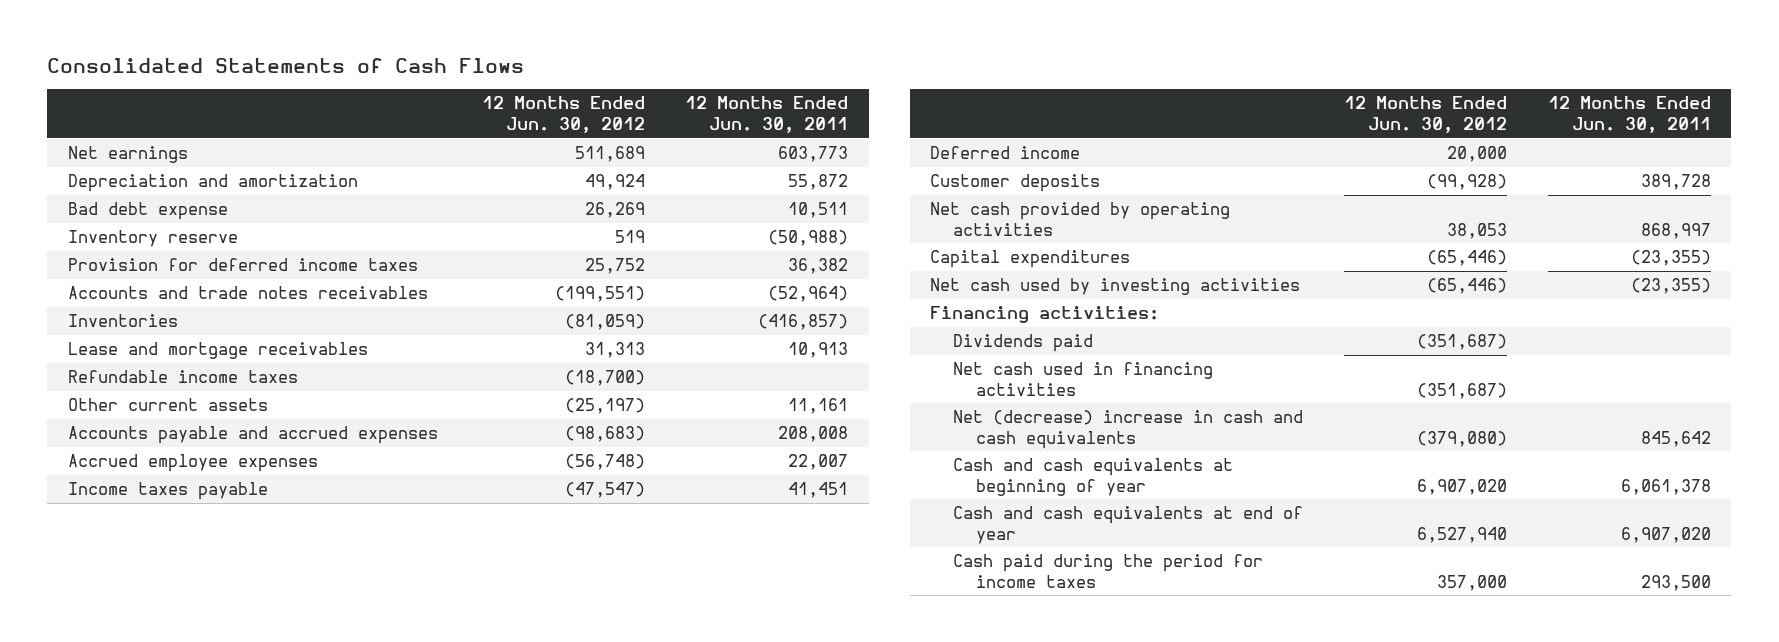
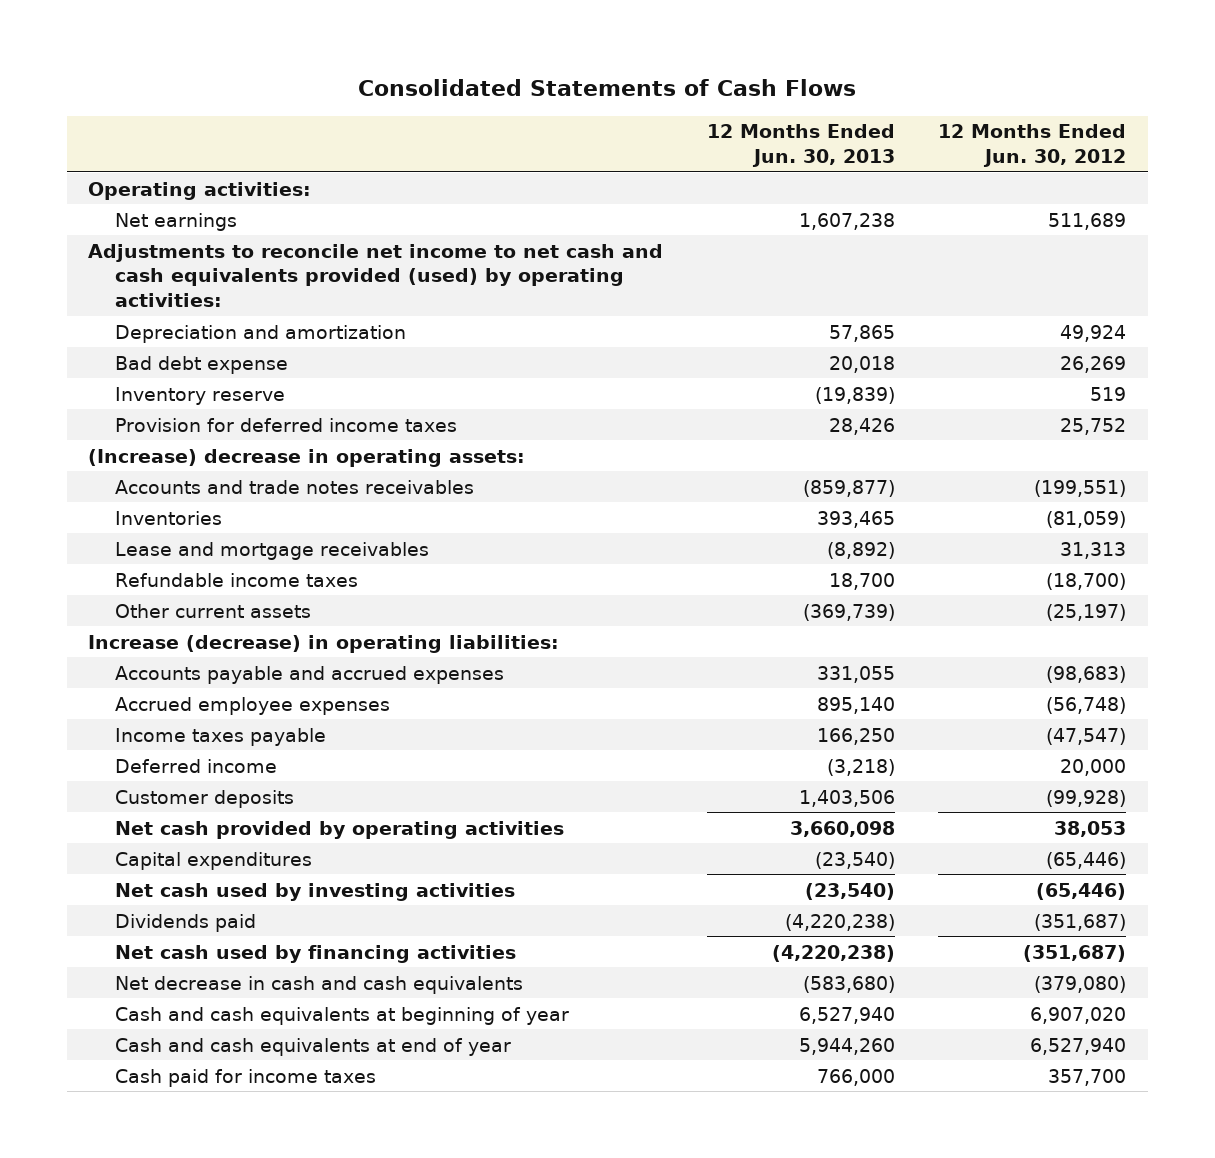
- | 12 Months Ended Jun. 30, 2012 | 12 Months Ended Jun. 30, 2011
+ | 12 Months Ended Jun. 30, 2013 | 12 Months Ended Jun. 30, 2012
+ Operating activities:
+ Adjustments to reconcile net income to net cash and cash equivalents provided (used) by operating activities:
+ (Increase) decrease in operating assets:
+ Increase (decrease) in operating liabilities:
- Financing activities:
- Net cash used in financing activities | (351,687) |
- Net (decrease) increase in cash and cash equivalents | (379,080) | 845,642
+ Net cash used by financing activities | (4,220,238) | (351,687)
+ Net decrease in cash and cash equivalents | (583,680) | (379,080)
- Cash paid during the period for income taxes | 357,000 | 293,500
+ Cash paid for income taxes | 766,000 | 357,700

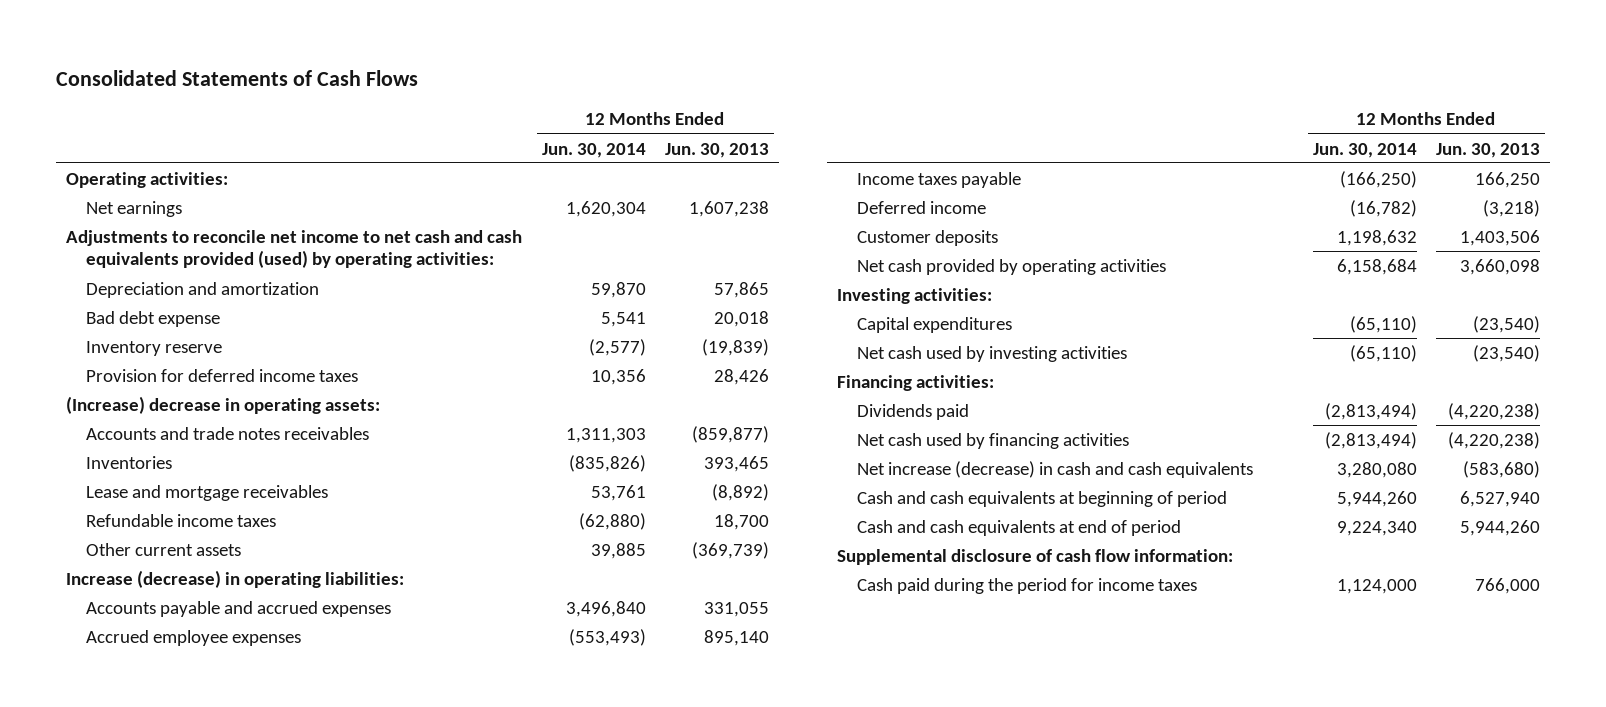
- | 12 Months Ended Jun. 30, 2013 | 12 Months Ended Jun. 30, 2012
+ | 12 Months Ended Jun. 30, 2014 | 12 Months Ended Jun. 30, 2013
+ Investing activities:
+ Financing activities:
- Net decrease in cash and cash equivalents | (583,680) | (379,080)
- Cash and cash equivalents at beginning of year | 6,527,940 | 6,907,020
- Cash and cash equivalents at end of year | 5,944,260 | 6,527,940
- Cash paid for income taxes | 766,000 | 357,700
+ Net increase (decrease) in cash and cash equivalents | 3,280,080 | (583,680)
+ Cash and cash equivalents at beginning of period | 5,944,260 | 6,527,940
+ Cash and cash equivalents at end of period | 9,224,340 | 5,944,260
+ Supplemental disclosure of cash flow information:
+ Cash paid during the period for income taxes | 1,124,000 | 766,000

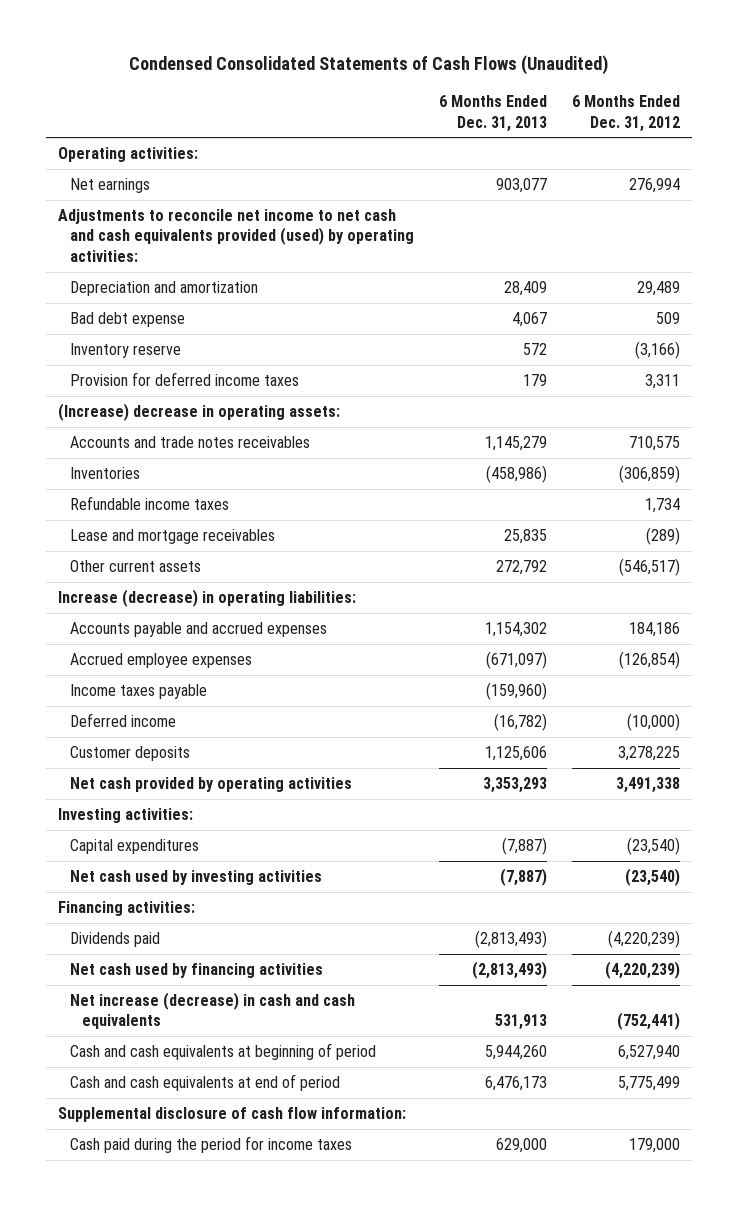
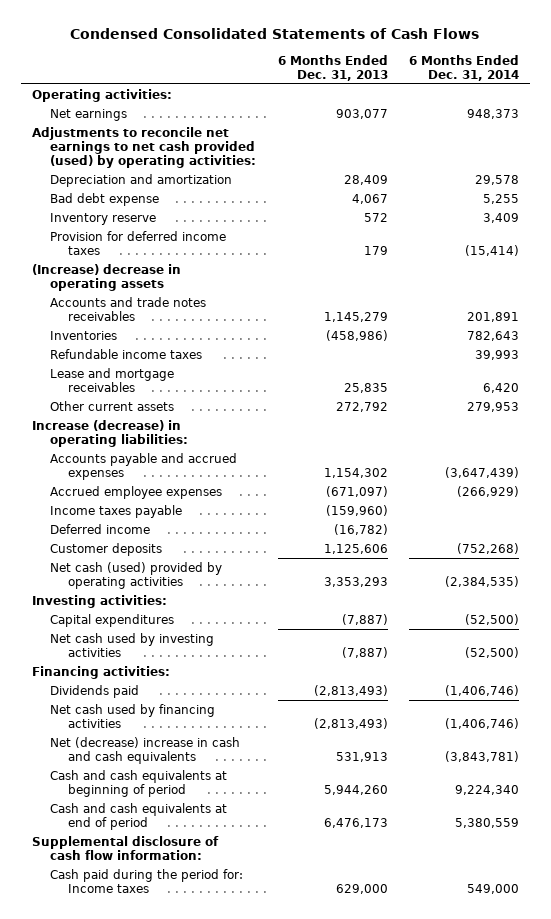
- Condensed Consolidated Statements of Cash Flows (Unaudited)
+ Condensed Consolidated Statements of Cash Flows
- | 6 Months Ended Dec. 31, 2013 | 6 Months Ended Dec. 31, 2012
+ | 6 Months Ended Dec. 31, 2013 | 6 Months Ended Dec. 31, 2014
- Adjustments to reconcile net income to net cash and cash equivalents provided (used) by operating activities:
+ Adjustments to reconcile net earnings to net cash provided (used) by operating activities:
- (Increase) decrease in operating assets:
+ (Increase) decrease in operating assets
- Net cash provided by operating activities | 3,353,293 | 3,491,338
+ Net cash (used) provided by operating activities | 3,353,293 | (2,384,535)
- Net increase (decrease) in cash and cash equivalents | 531,913 | (752,441)
+ Net (decrease) increase in cash and cash equivalents | 531,913 | (3,843,781)
- Cash paid during the period for income taxes | 629,000 | 179,000
+ Cash paid during the period for: Income taxes | 629,000 | 549,000

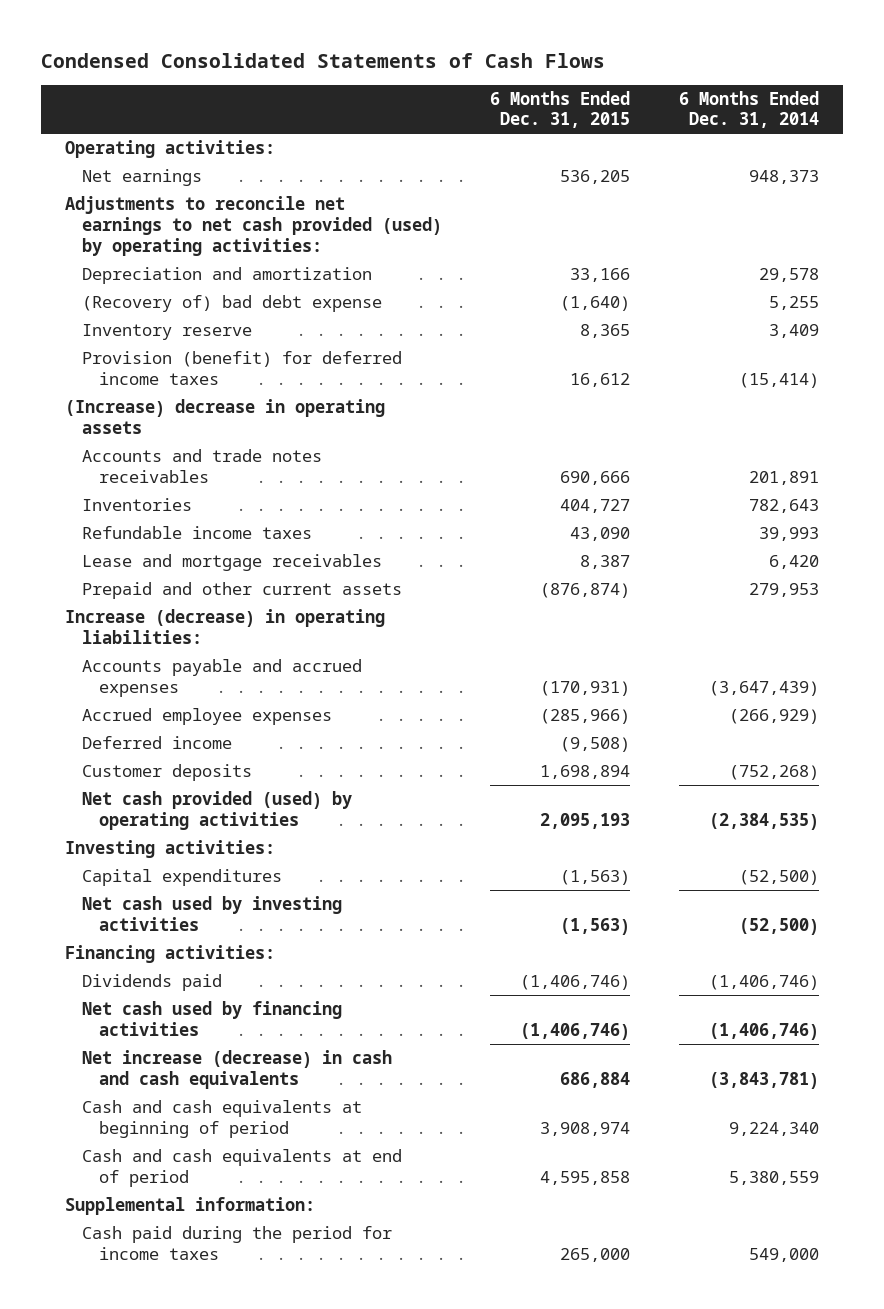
- | 6 Months Ended Dec. 31, 2013 | 6 Months Ended Dec. 31, 2014
+ | 6 Months Ended Dec. 31, 2015 | 6 Months Ended Dec. 31, 2014
- Bad debt expense | 4,067 | 5,255
+ (Recovery of) bad debt expense | (1,640) | 5,255
- Provision for deferred income taxes | 179 | (15,414)
+ Provision (benefit) for deferred income taxes | 16,612 | (15,414)
- Other current assets | 272,792 | 279,953
+ Prepaid and other current assets | (876,874) | 279,953
- Income taxes payable | (159,960) |
- Net cash (used) provided by operating activities | 3,353,293 | (2,384,535)
+ Net cash provided (used) by operating activities | 2,095,193 | (2,384,535)
- Net (decrease) increase in cash and cash equivalents | 531,913 | (3,843,781)
+ Net increase (decrease) in cash and cash equivalents | 686,884 | (3,843,781)
- Supplemental disclosure of cash flow information:
- Cash paid during the period for: Income taxes | 629,000 | 549,000
+ Supplemental information:
+ Cash paid during the period for income taxes | 265,000 | 549,000

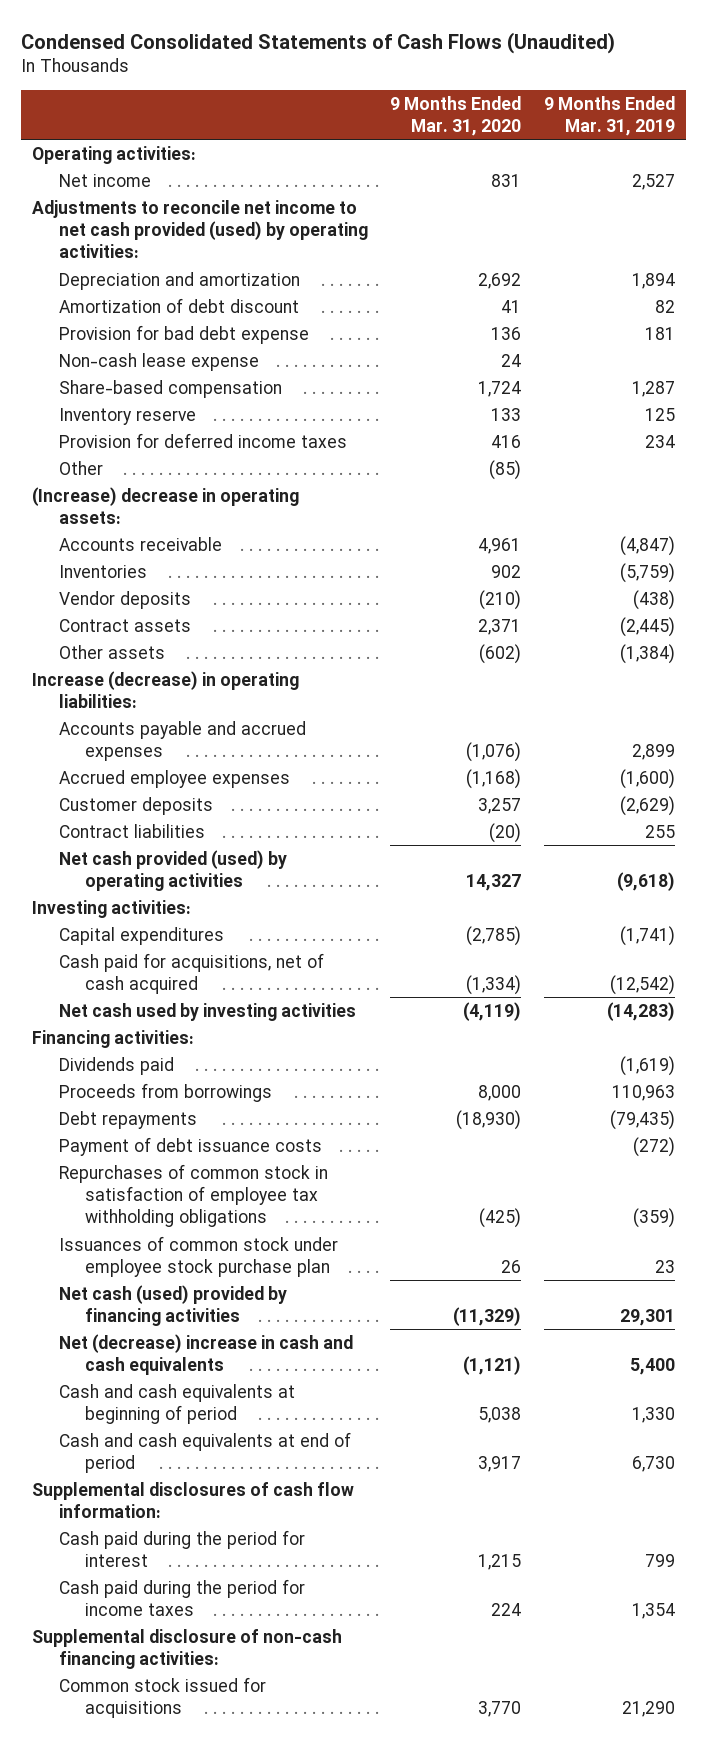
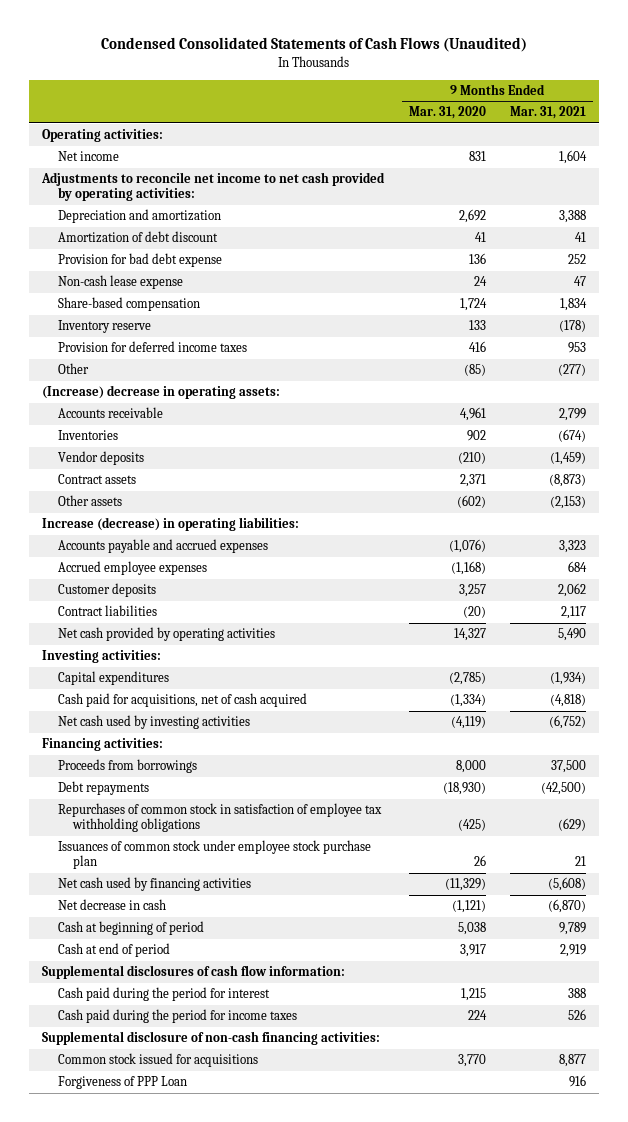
- | 9 Months Ended Mar. 31, 2020 | 9 Months Ended Mar. 31, 2019
+ | 9 Months Ended Mar. 31, 2020 | 9 Months Ended Mar. 31, 2021
- Adjustments to reconcile net income to net cash provided (used) by operating activities:
+ Adjustments to reconcile net income to net cash provided by operating activities:
- Net cash provided (used) by operating activities | 14,327 | (9,618)
+ Net cash provided by operating activities | 14,327 | 5,490
- Dividends paid | | (1,619)
- Payment of debt issuance costs | | (272)
- Net cash (used) provided by financing activities | (11,329) | 29,301
- Net (decrease) increase in cash and cash equivalents | (1,121) | 5,400
- Cash and cash equivalents at beginning of period | 5,038 | 1,330
- Cash and cash equivalents at end of period | 3,917 | 6,730
+ Net cash used by financing activities | (11,329) | (5,608)
+ Net decrease in cash | (1,121) | (6,870)
+ Cash at beginning of period | 5,038 | 9,789
+ Cash at end of period | 3,917 | 2,919
+ Forgiveness of PPP Loan | | 916

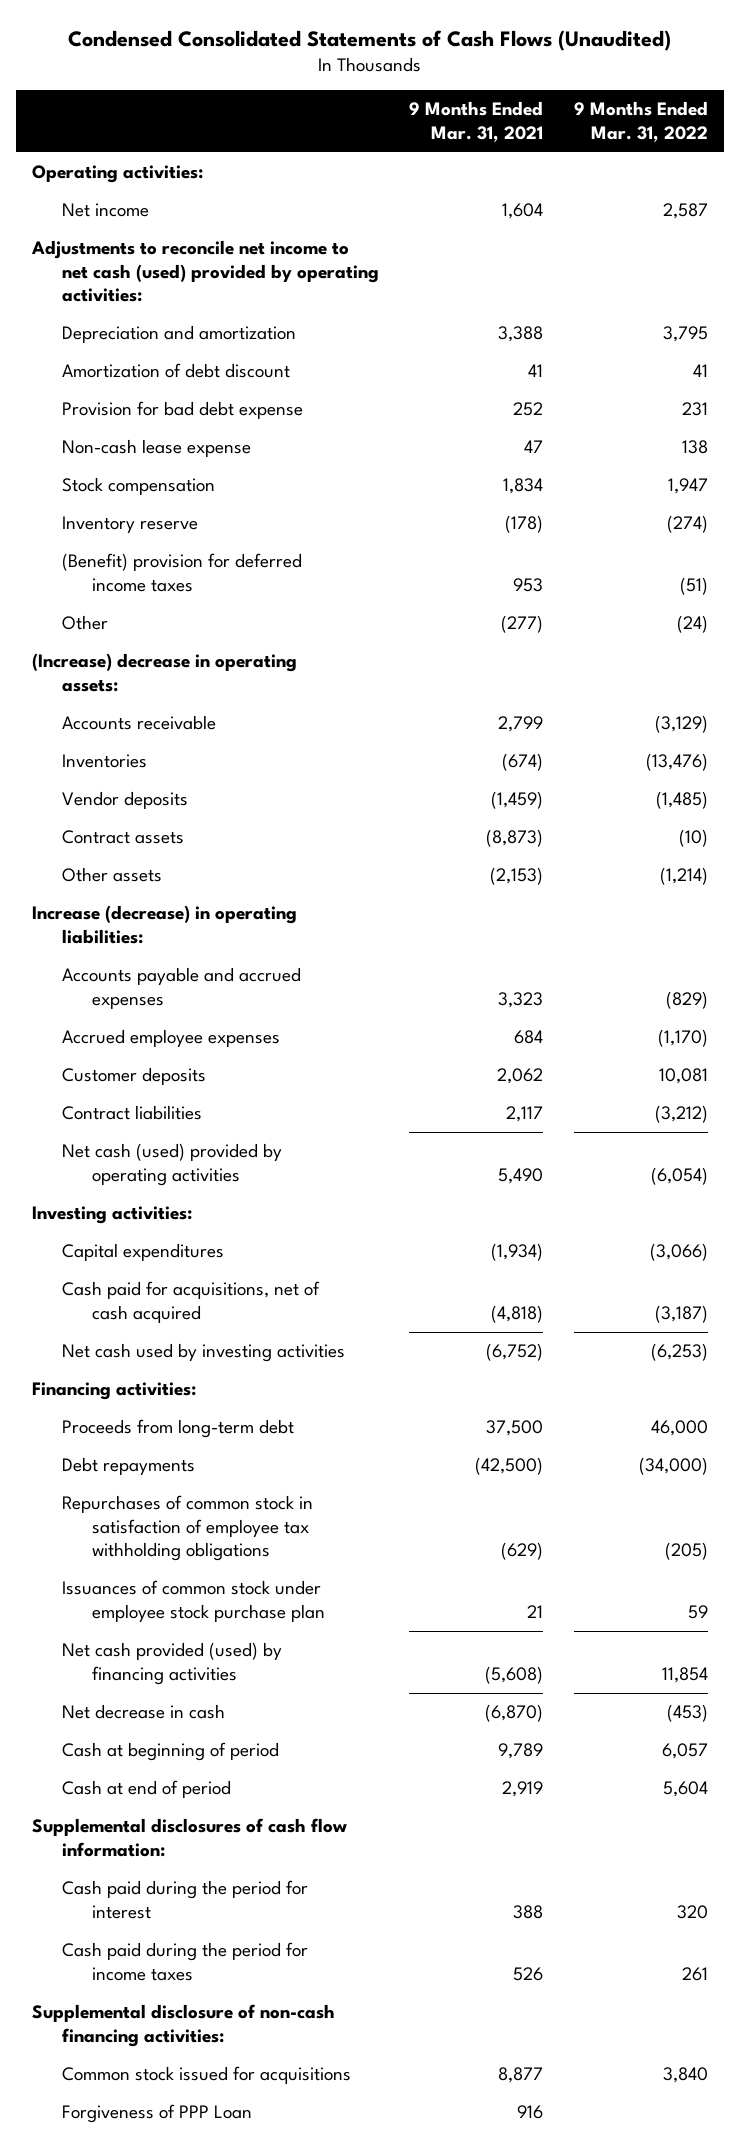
- | 9 Months Ended Mar. 31, 2020 | 9 Months Ended Mar. 31, 2021
+ | 9 Months Ended Mar. 31, 2021 | 9 Months Ended Mar. 31, 2022
- Adjustments to reconcile net income to net cash provided by operating activities:
+ Adjustments to reconcile net income to net cash (used) provided by operating activities:
- Share-based compensation | 1,724 | 1,834
+ Stock compensation | 1,834 | 1,947
- Provision for deferred income taxes | 416 | 953
+ (Benefit) provision for deferred income taxes | 953 | (51)
- Net cash provided by operating activities | 14,327 | 5,490
+ Net cash (used) provided by operating activities | 5,490 | (6,054)
- Proceeds from borrowings | 8,000 | 37,500
+ Proceeds from long-term debt | 37,500 | 46,000
- Net cash used by financing activities | (11,329) | (5,608)
+ Net cash provided (used) by financing activities | (5,608) | 11,854

